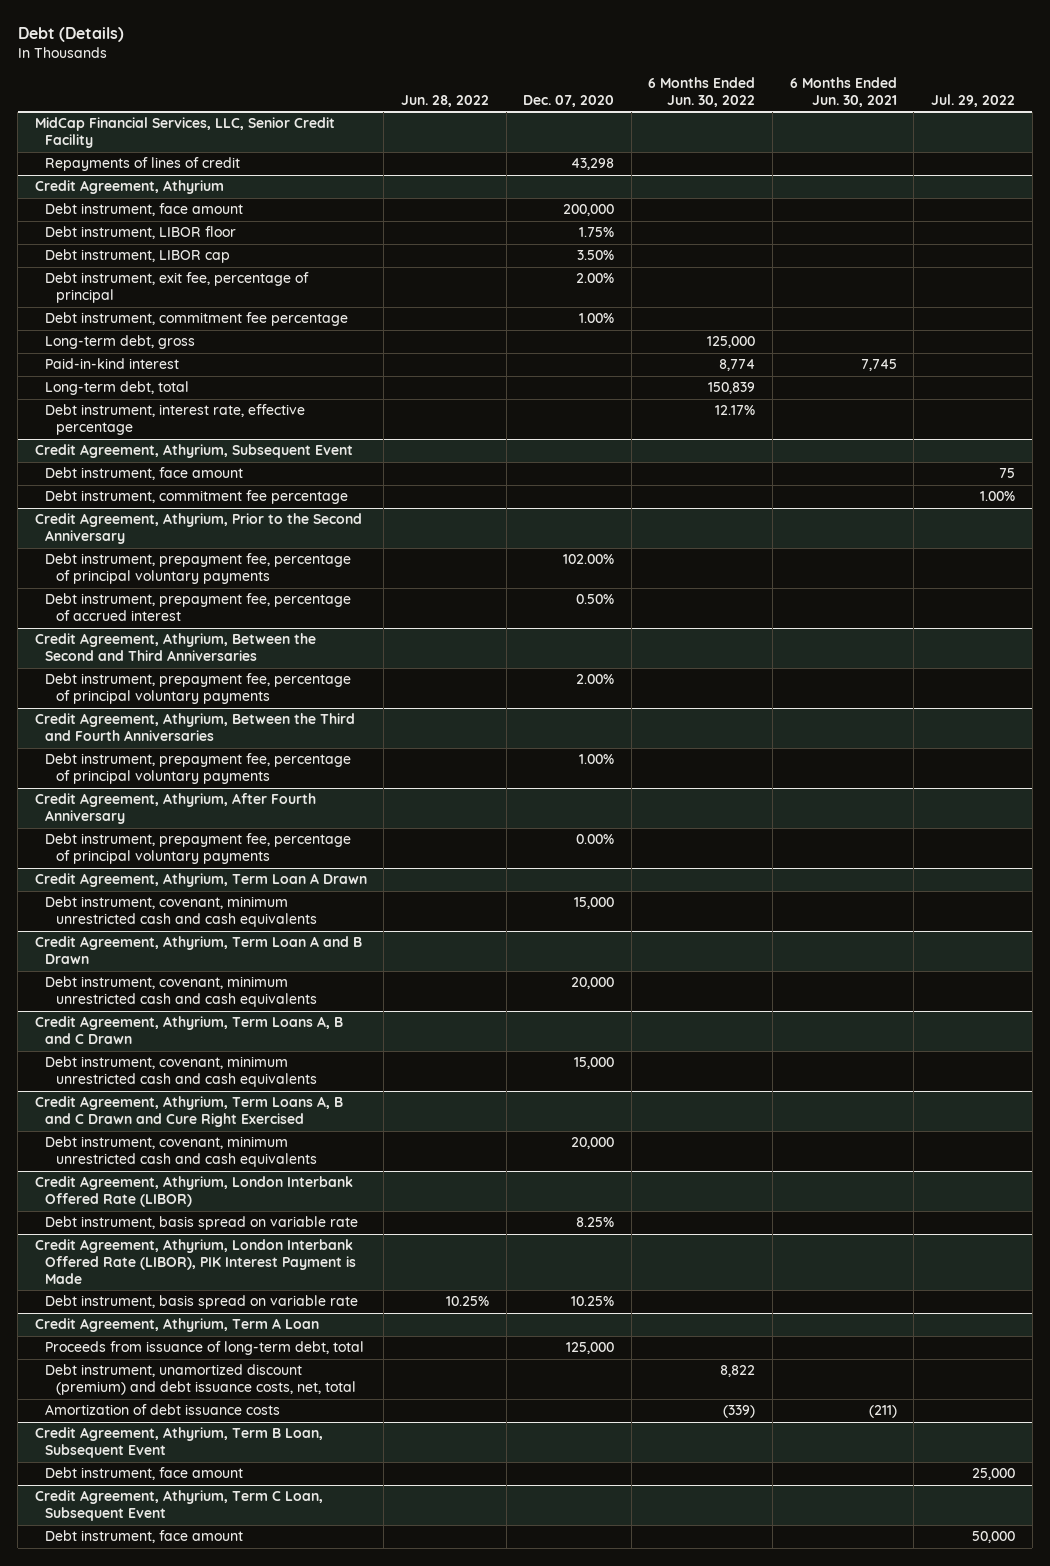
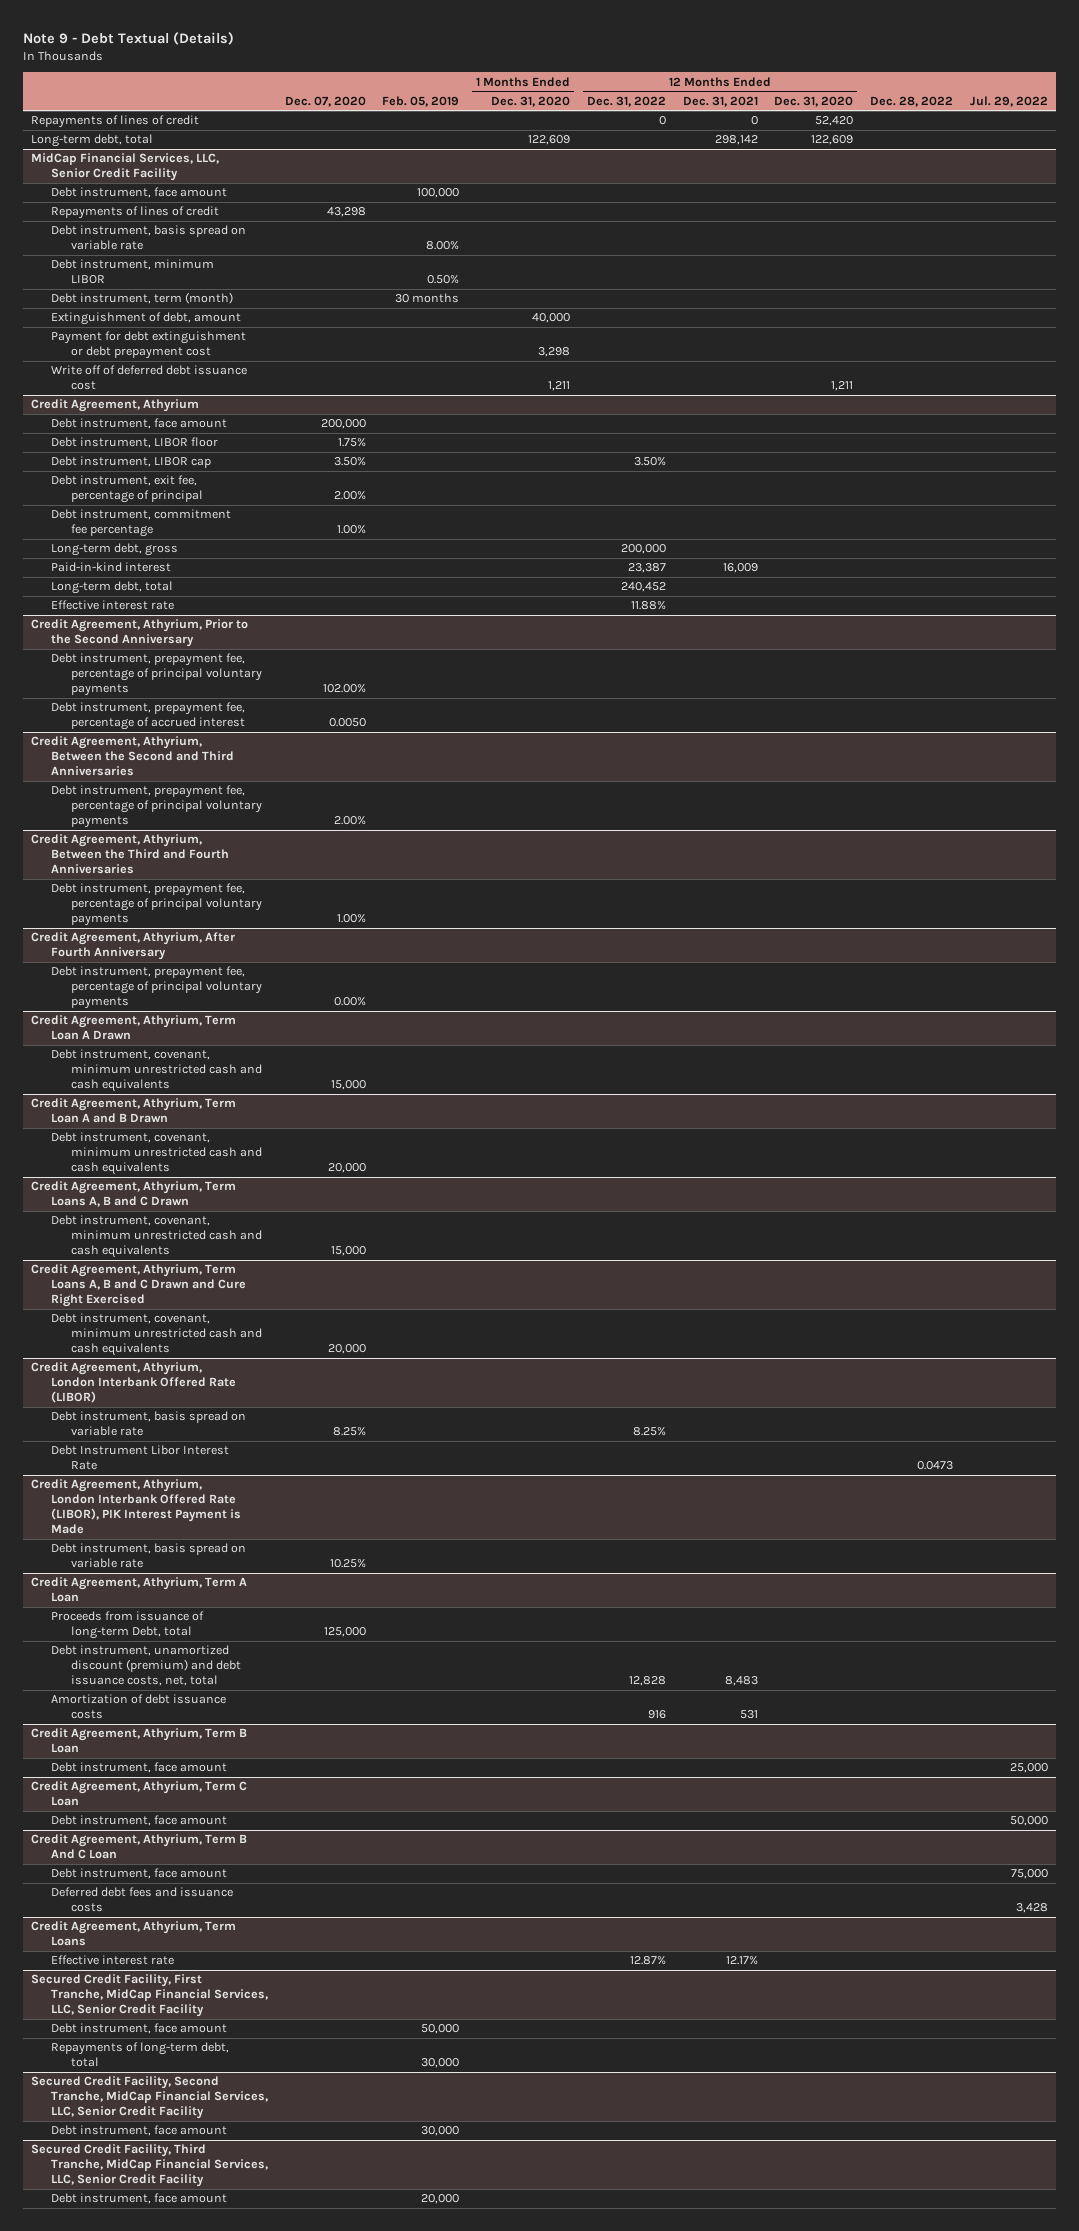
- Debt (Details)
+ Note 9 - Debt Textual (Details)
- | Jun. 28, 2022 | Dec. 07, 2020 | 6 Months Ended Jun. 30, 2022 | 6 Months Ended Jun. 30, 2021 | Jul. 29, 2022
+ | Dec. 07, 2020 | Feb. 05, 2019 | 1 Months Ended Dec. 31, 2020 | 12 Months Ended Dec. 31, 2022 | 12 Months Ended Dec. 31, 2021 | 12 Months Ended Dec. 31, 2020 | Dec. 28, 2022 | Jul. 29, 2022
+ Repayments of lines of credit | | | | 0 | 0 | 52,420 | |
+ Long-term debt, total | | | 122,609 | | 298,142 | 122,609 | |
@ MidCap Financial Services, LLC, Senior Credit Facility
+ Debt instrument, face amount | | 100,000 | | | | | |
+ Debt instrument, basis spread on variable rate | | 8.00% | | | | | |
+ Debt instrument, minimum LIBOR | | 0.50% | | | | | |
+ Debt instrument, term (month) | | 30 months | | | | | |
+ Extinguishment of debt, amount | | | 40,000 | | | | |
+ Payment for debt extinguishment or debt prepayment cost | | | 3,298 | | | | |
+ Write off of deferred debt issuance cost | | | 1,211 | | | 1,211 | |
@ Credit Agreement, Athyrium
- Debt instrument, interest rate, effective percentage | | | 12.17% | |
- Credit Agreement, Athyrium, Subsequent Event
- Debt instrument, face amount | | | | | 75
- Debt instrument, commitment fee percentage | | | | | 1.00%
@ Credit Agreement, Athyrium
+ Effective interest rate | | | | 11.88% | | | |
@ Credit Agreement, Athyrium, Prior to the Second Anniversary
- Debt instrument, prepayment fee, percentage of accrued interest | | 0.50% | | |
+ Debt instrument, prepayment fee, percentage of accrued interest | 0.0050 | | | | | | |
@ Credit Agreement, Athyrium, London Interbank Offered Rate (LIBOR)
+ Debt Instrument Libor Interest Rate | | | | | | | 0.0473 |
@ Credit Agreement, Athyrium, Term A Loan
- Proceeds from issuance of long-term debt, total | | 125,000 | | |
+ Proceeds from issuance of long-term Debt, total | 125,000 | | | | | | |
- Credit Agreement, Athyrium, Term B Loan, Subsequent Event
+ Credit Agreement, Athyrium, Term B Loan
- Credit Agreement, Athyrium, Term C Loan, Subsequent Event
+ Credit Agreement, Athyrium, Term C Loan
+ Credit Agreement, Athyrium, Term B And C Loan
+ Debt instrument, face amount | | | | | | | | 75,000
+ Deferred debt fees and issuance costs | | | | | | | | 3,428
+ Credit Agreement, Athyrium, Term Loans
+ Effective interest rate | | | | 12.87% | 12.17% | | |
+ Secured Credit Facility, First Tranche, MidCap Financial Services, LLC, Senior Credit Facility
+ Debt instrument, face amount | | 50,000 | | | | | |
+ Repayments of long-term debt, total | | 30,000 | | | | | |
+ Secured Credit Facility, Second Tranche, MidCap Financial Services, LLC, Senior Credit Facility
+ Debt instrument, face amount | | 30,000 | | | | | |
+ Secured Credit Facility, Third Tranche, MidCap Financial Services, LLC, Senior Credit Facility
+ Debt instrument, face amount | | 20,000 | | | | | |

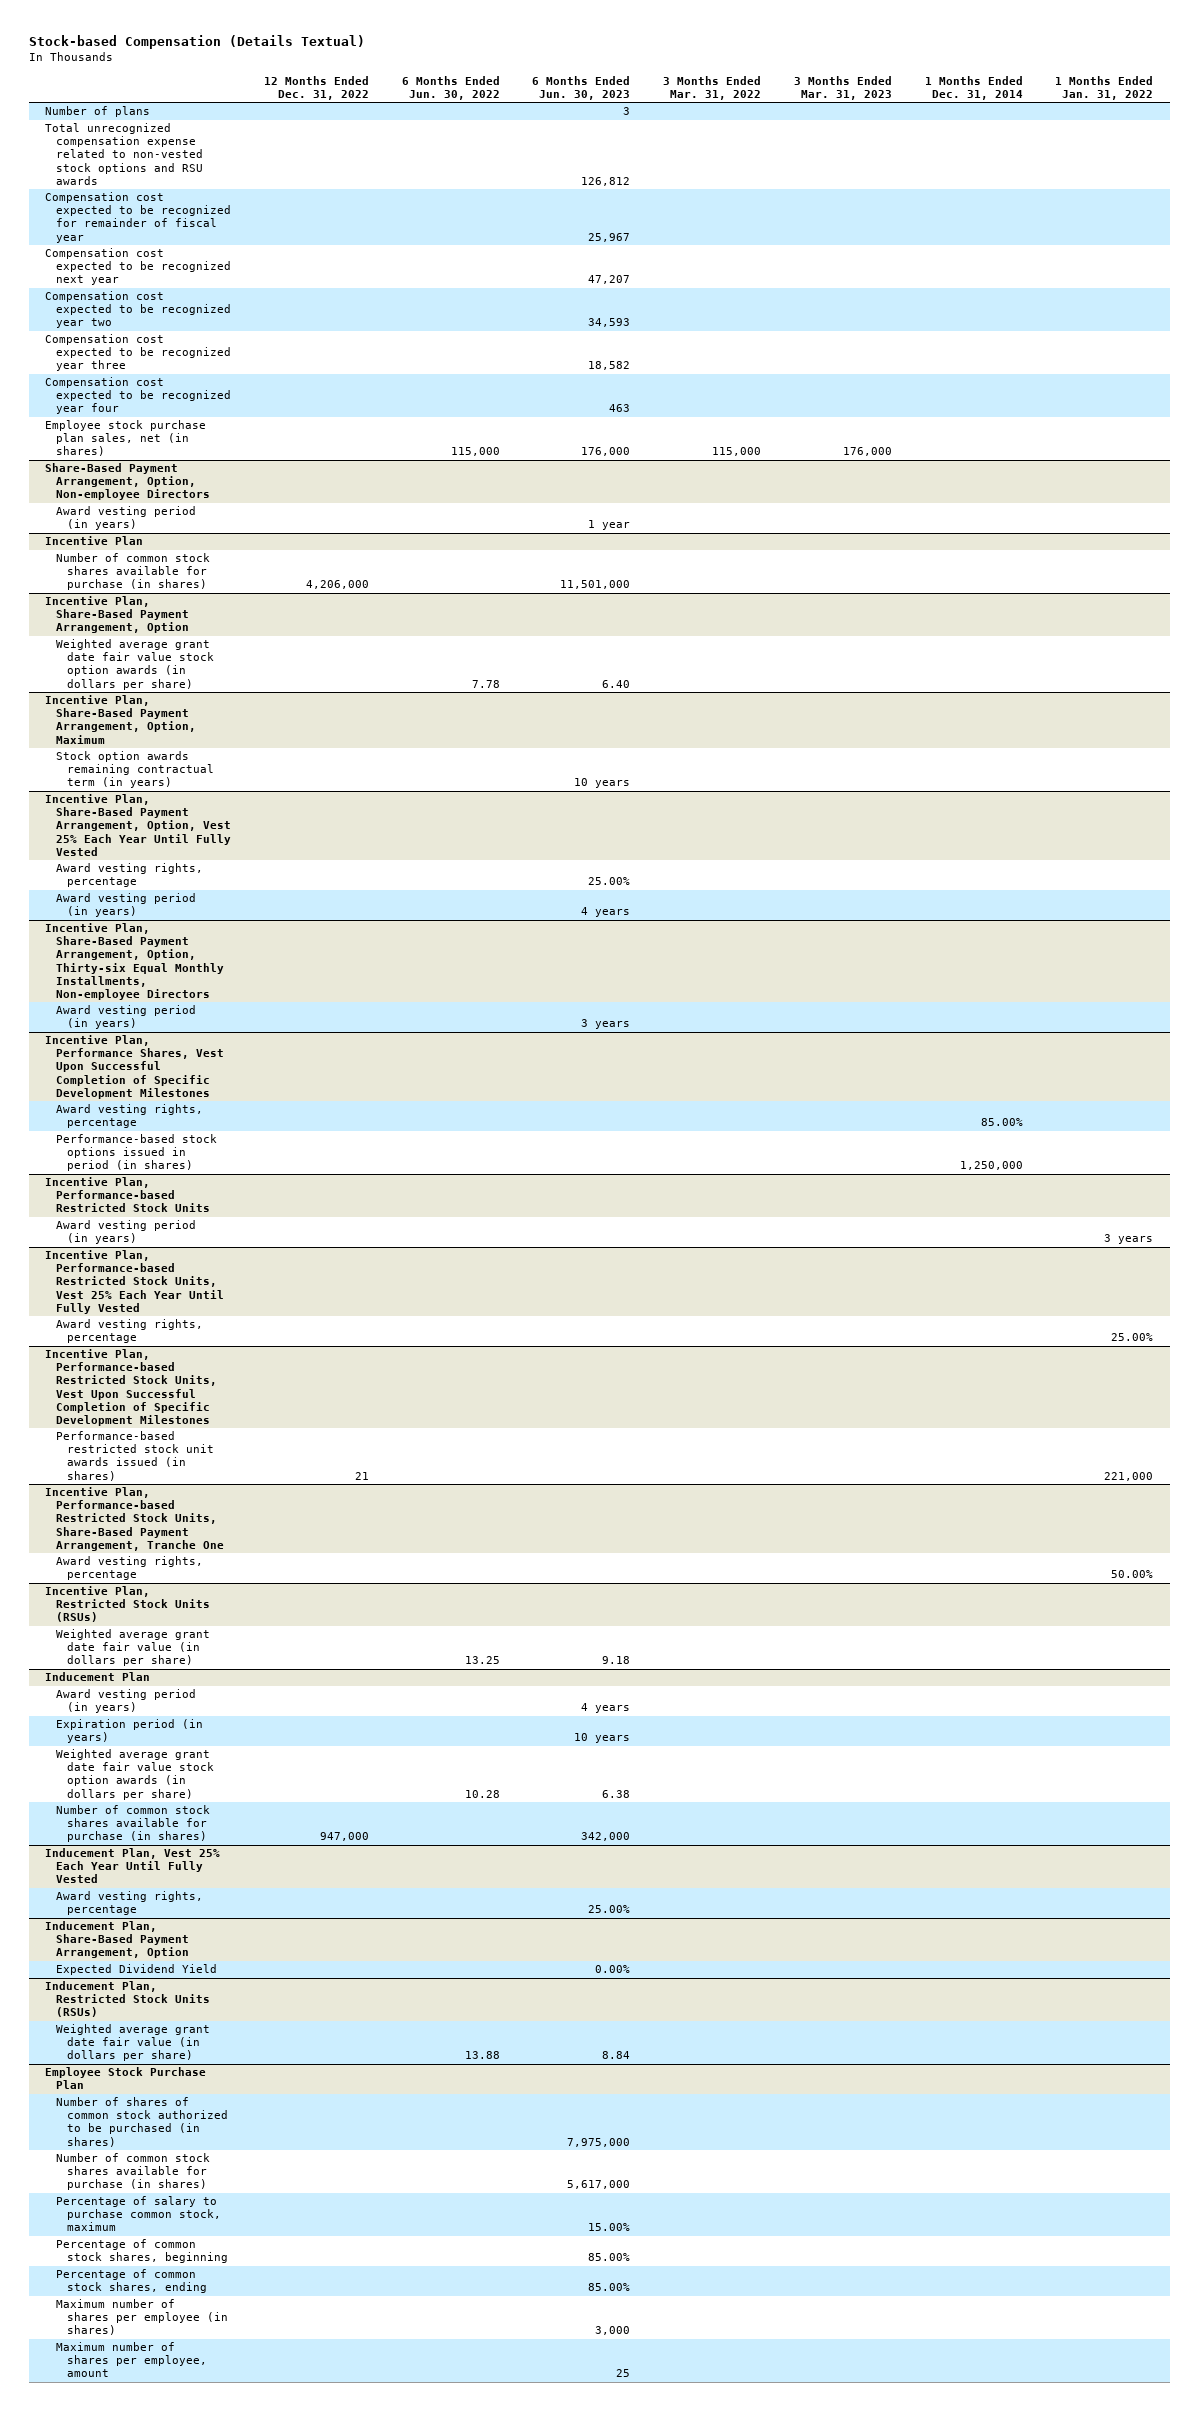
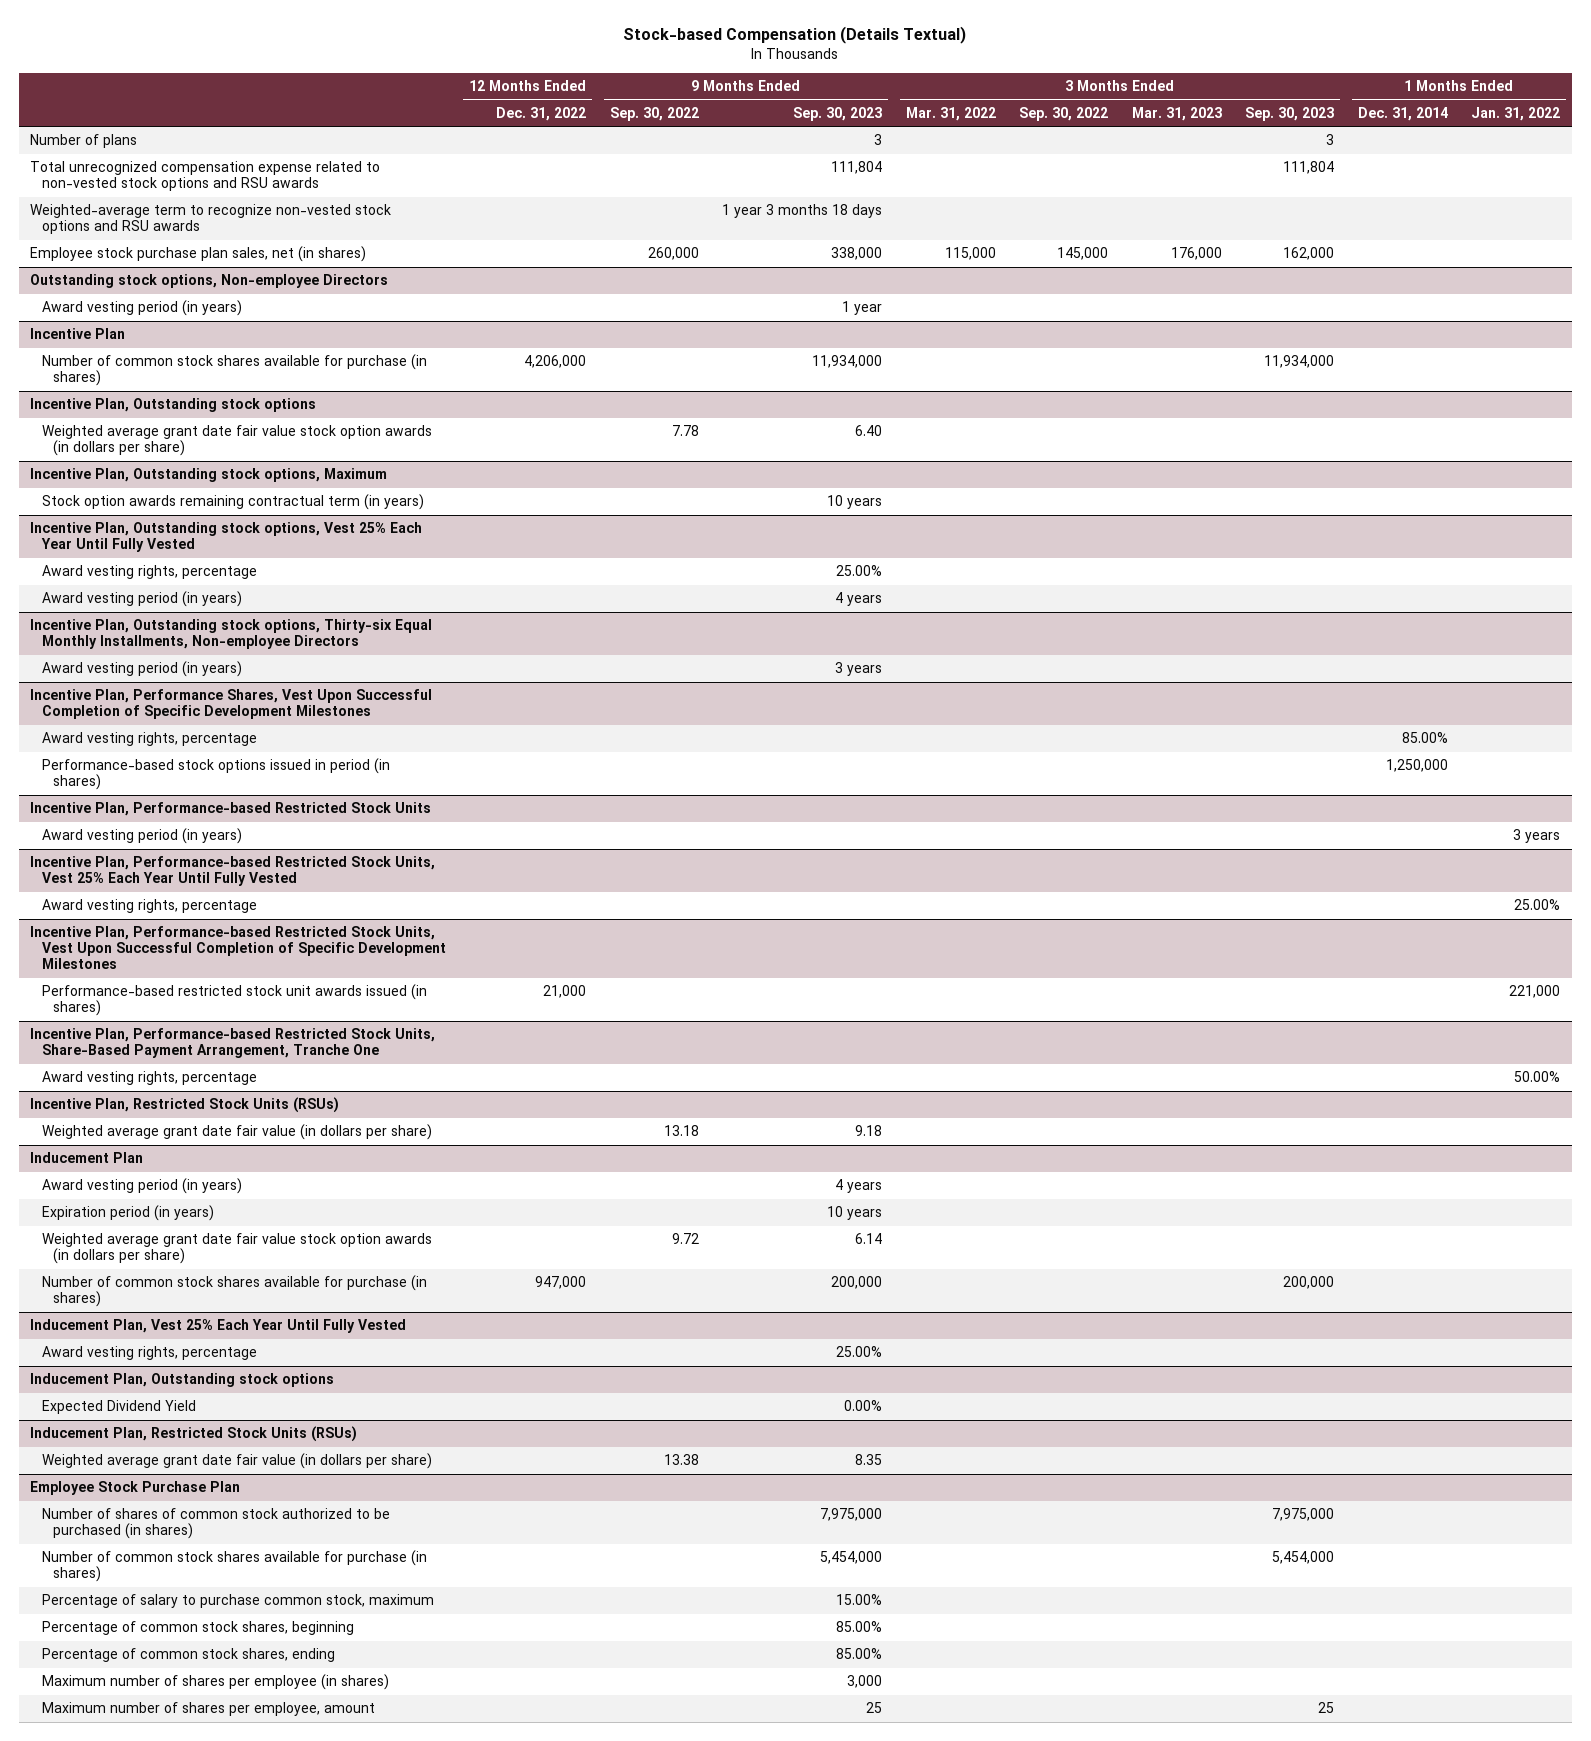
- | 12 Months Ended Dec. 31, 2022 | 6 Months Ended Jun. 30, 2022 | 6 Months Ended Jun. 30, 2023 | 3 Months Ended Mar. 31, 2022 | 3 Months Ended Mar. 31, 2023 | 1 Months Ended Dec. 31, 2014 | 1 Months Ended Jan. 31, 2022
+ | 12 Months Ended Dec. 31, 2022 | 9 Months Ended Sep. 30, 2022 | 9 Months Ended Sep. 30, 2023 | 3 Months Ended Mar. 31, 2022 | 3 Months Ended Sep. 30, 2022 | 3 Months Ended Mar. 31, 2023 | 3 Months Ended Sep. 30, 2023 | 1 Months Ended Dec. 31, 2014 | 1 Months Ended Jan. 31, 2022
- Compensation cost expected to be recognized for remainder of fiscal year | | | 25,967 | | | |
- Compensation cost expected to be recognized next year | | | 47,207 | | | |
- Compensation cost expected to be recognized year two | | | 34,593 | | | |
- Compensation cost expected to be recognized year three | | | 18,582 | | | |
- Compensation cost expected to be recognized year four | | | 463 | | | |
+ Weighted-average term to recognize non-vested stock options and RSU awards | | | 1 year 3 months 18 days | | | | | |
- Share-Based Payment Arrangement, Option, Non-employee Directors
- Award vesting period (in years) | | | 1 year | | | |
+ Outstanding stock options, Non-employee Directors
+ Award vesting period (in years) | | | 1 year | | | | | |
- Incentive Plan, Share-Based Payment Arrangement, Option
- Weighted average grant date fair value stock option awards (in dollars per share) | | 7.78 | 6.40 | | | |
- Incentive Plan, Share-Based Payment Arrangement, Option, Maximum
- Stock option awards remaining contractual term (in years) | | | 10 years | | | |
- Incentive Plan, Share-Based Payment Arrangement, Option, Vest 25% Each Year Until Fully Vested
+ Incentive Plan, Outstanding stock options
+ Weighted average grant date fair value stock option awards (in dollars per share) | | 7.78 | 6.40 | | | | | |
+ Incentive Plan, Outstanding stock options, Maximum
+ Stock option awards remaining contractual term (in years) | | | 10 years | | | | | |
+ Incentive Plan, Outstanding stock options, Vest 25% Each Year Until Fully Vested
- Incentive Plan, Share-Based Payment Arrangement, Option, Thirty-six Equal Monthly Installments, Non-employee Directors
+ Incentive Plan, Outstanding stock options, Thirty-six Equal Monthly Installments, Non-employee Directors
@ Incentive Plan, Performance-based Restricted Stock Units, Vest Upon Successful Completion of Specific Development Milestones
- Performance-based restricted stock unit awards issued (in shares) | 21 | | | | | | 221,000
+ Performance-based restricted stock unit awards issued (in shares) | 21,000 | | | | | | | | 221,000
- Inducement Plan, Share-Based Payment Arrangement, Option
- Expected Dividend Yield | | | 0.00% | | | |
+ Inducement Plan, Outstanding stock options
+ Expected Dividend Yield | | | 0.00% | | | | | |

